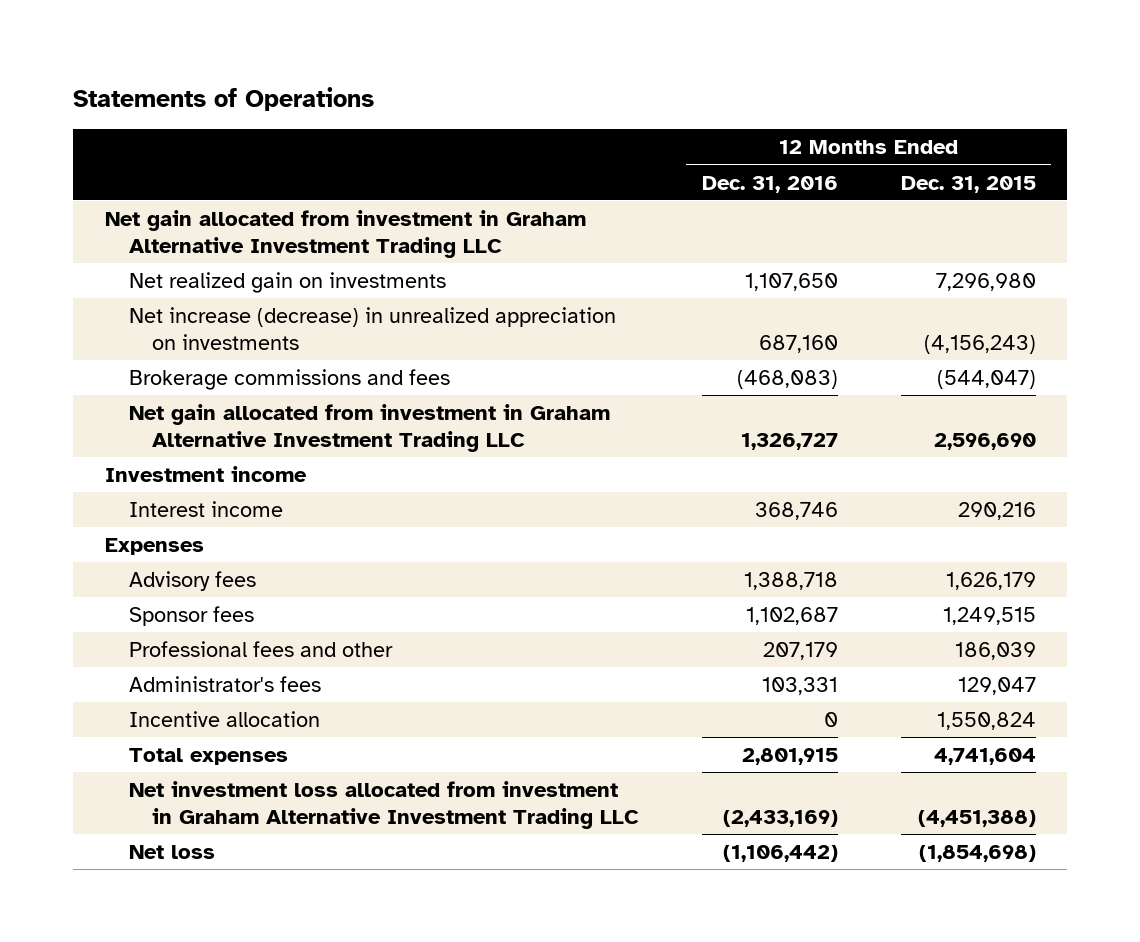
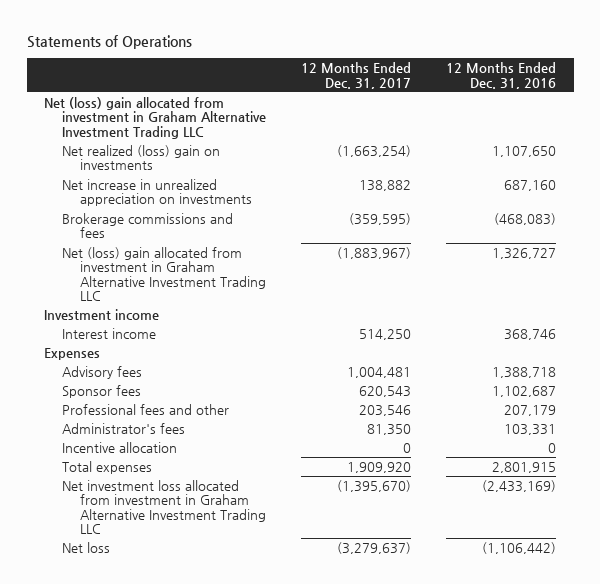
- | 12 Months Ended Dec. 31, 2016 | 12 Months Ended Dec. 31, 2015
+ | 12 Months Ended Dec. 31, 2017 | 12 Months Ended Dec. 31, 2016
- Net gain allocated from investment in Graham Alternative Investment Trading LLC
- Net realized gain on investments | 1,107,650 | 7,296,980
- Net increase (decrease) in unrealized appreciation on investments | 687,160 | (4,156,243)
+ Net (loss) gain allocated from investment in Graham Alternative Investment Trading LLC
+ Net realized (loss) gain on investments | (1,663,254) | 1,107,650
+ Net increase in unrealized appreciation on investments | 138,882 | 687,160
- Net gain allocated from investment in Graham Alternative Investment Trading LLC | 1,326,727 | 2,596,690
+ Net (loss) gain allocated from investment in Graham Alternative Investment Trading LLC | (1,883,967) | 1,326,727

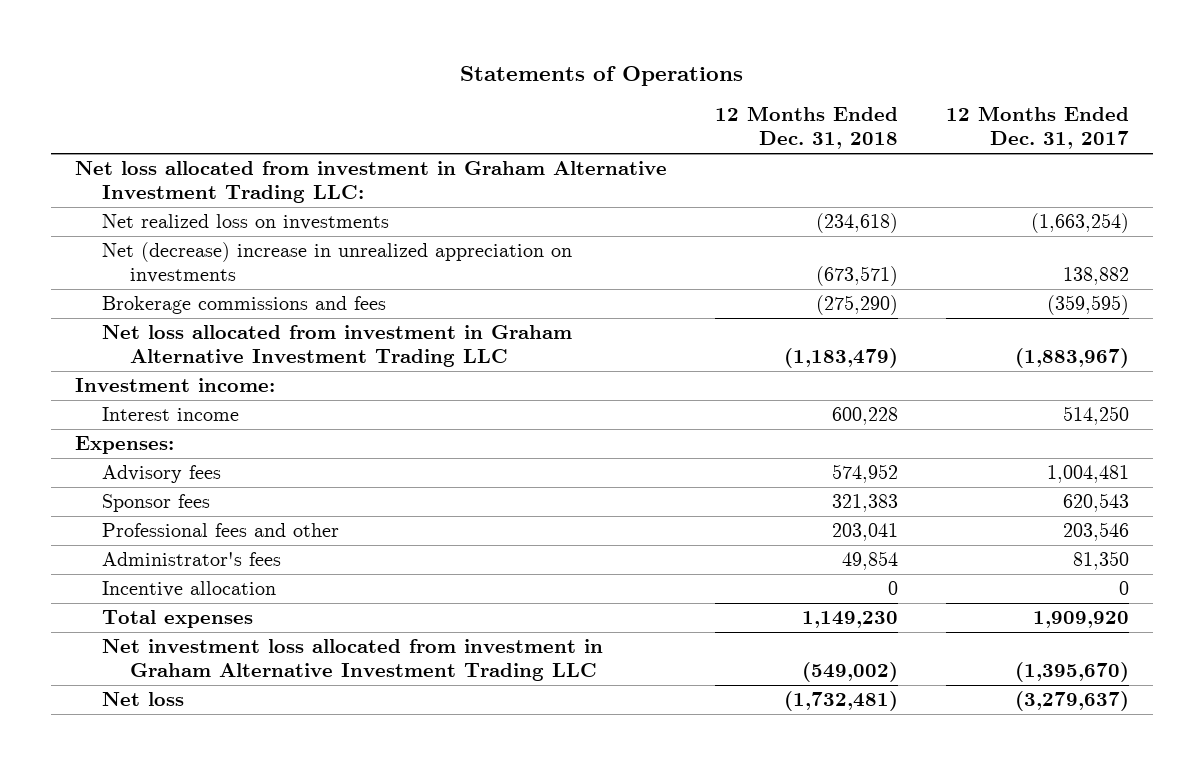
- | 12 Months Ended Dec. 31, 2017 | 12 Months Ended Dec. 31, 2016
+ | 12 Months Ended Dec. 31, 2018 | 12 Months Ended Dec. 31, 2017
- Net (loss) gain allocated from investment in Graham Alternative Investment Trading LLC
- Net realized (loss) gain on investments | (1,663,254) | 1,107,650
- Net increase in unrealized appreciation on investments | 138,882 | 687,160
+ Net loss allocated from investment in Graham Alternative Investment Trading LLC:
+ Net realized loss on investments | (234,618) | (1,663,254)
+ Net (decrease) increase in unrealized appreciation on investments | (673,571) | 138,882
- Net (loss) gain allocated from investment in Graham Alternative Investment Trading LLC | (1,883,967) | 1,326,727
- Investment income
+ Net loss allocated from investment in Graham Alternative Investment Trading LLC | (1,183,479) | (1,883,967)
+ Investment income:
- Expenses
+ Expenses:

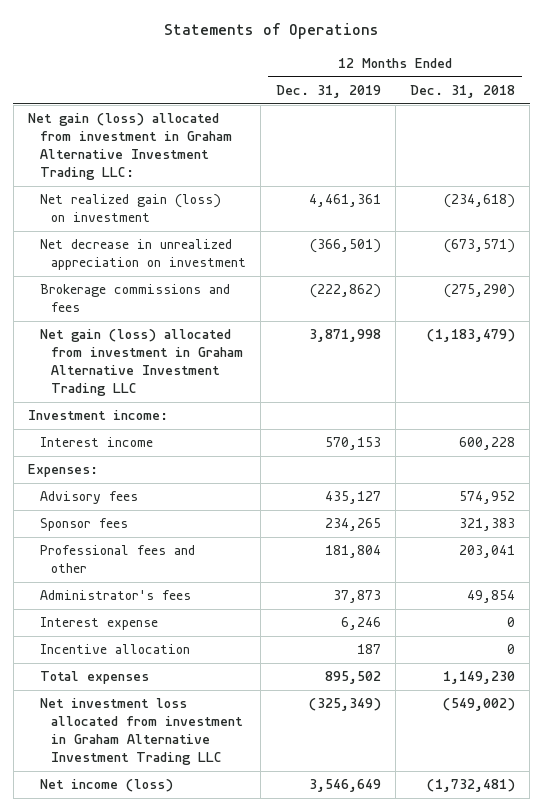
- | 12 Months Ended Dec. 31, 2018 | 12 Months Ended Dec. 31, 2017
+ | 12 Months Ended Dec. 31, 2019 | 12 Months Ended Dec. 31, 2018
- Net loss allocated from investment in Graham Alternative Investment Trading LLC:
- Net realized loss on investments | (234,618) | (1,663,254)
- Net (decrease) increase in unrealized appreciation on investments | (673,571) | 138,882
+ Net gain (loss) allocated from investment in Graham Alternative Investment Trading LLC:
+ Net realized gain (loss) on investment | 4,461,361 | (234,618)
+ Net decrease in unrealized appreciation on investment | (366,501) | (673,571)
- Net loss allocated from investment in Graham Alternative Investment Trading LLC | (1,183,479) | (1,883,967)
+ Net gain (loss) allocated from investment in Graham Alternative Investment Trading LLC | 3,871,998 | (1,183,479)
+ Interest expense | 6,246 | 0
- Net loss | (1,732,481) | (3,279,637)
+ Net income (loss) | 3,546,649 | (1,732,481)

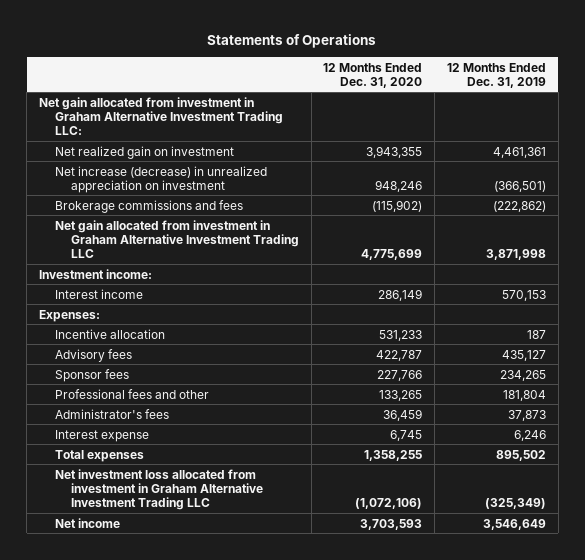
- | 12 Months Ended Dec. 31, 2019 | 12 Months Ended Dec. 31, 2018
+ | 12 Months Ended Dec. 31, 2020 | 12 Months Ended Dec. 31, 2019
- Net gain (loss) allocated from investment in Graham Alternative Investment Trading LLC:
- Net realized gain (loss) on investment | 4,461,361 | (234,618)
- Net decrease in unrealized appreciation on investment | (366,501) | (673,571)
+ Net gain allocated from investment in Graham Alternative Investment Trading LLC:
+ Net realized gain on investment | 3,943,355 | 4,461,361
+ Net increase (decrease) in unrealized appreciation on investment | 948,246 | (366,501)
- Net gain (loss) allocated from investment in Graham Alternative Investment Trading LLC | 3,871,998 | (1,183,479)
+ Net gain allocated from investment in Graham Alternative Investment Trading LLC | 4,775,699 | 3,871,998
moved up: Incentive allocation | 531,233 | 187
- Net income (loss) | 3,546,649 | (1,732,481)
+ Net income | 3,703,593 | 3,546,649

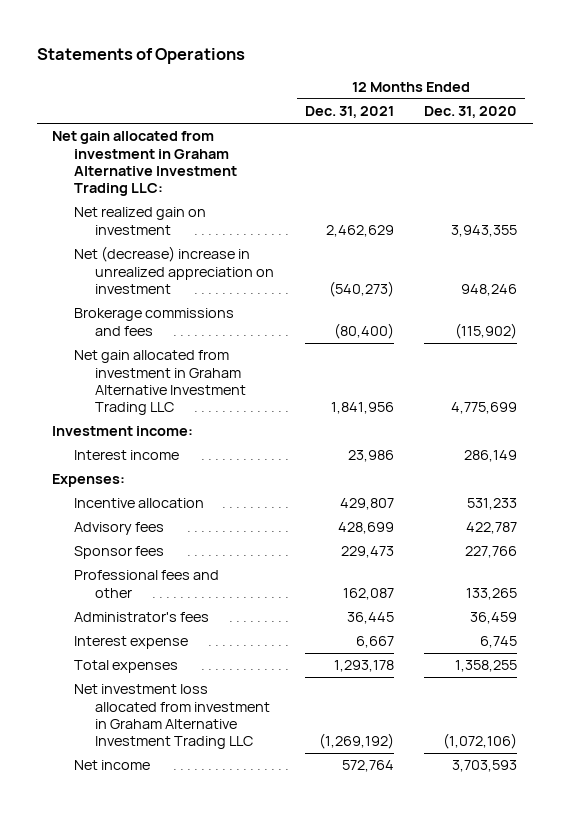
- | 12 Months Ended Dec. 31, 2020 | 12 Months Ended Dec. 31, 2019
+ | 12 Months Ended Dec. 31, 2021 | 12 Months Ended Dec. 31, 2020
- Net increase (decrease) in unrealized appreciation on investment | 948,246 | (366,501)
+ Net (decrease) increase in unrealized appreciation on investment | (540,273) | 948,246

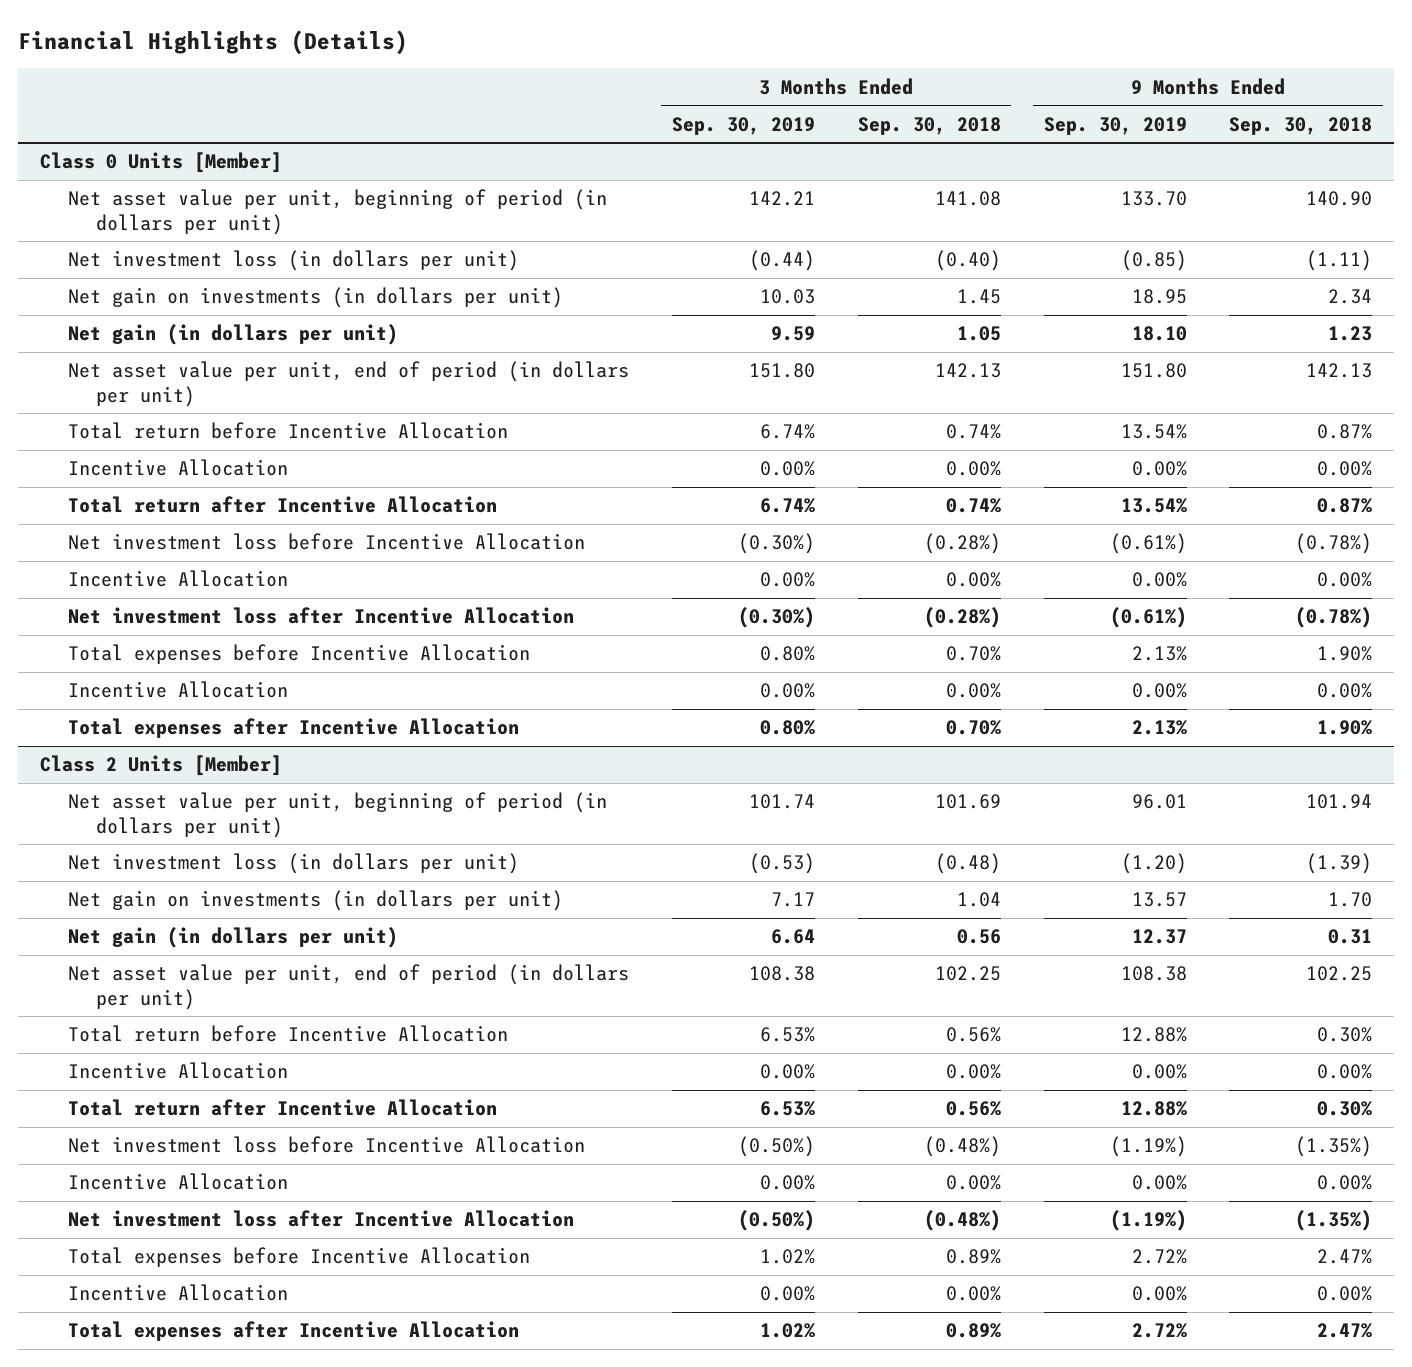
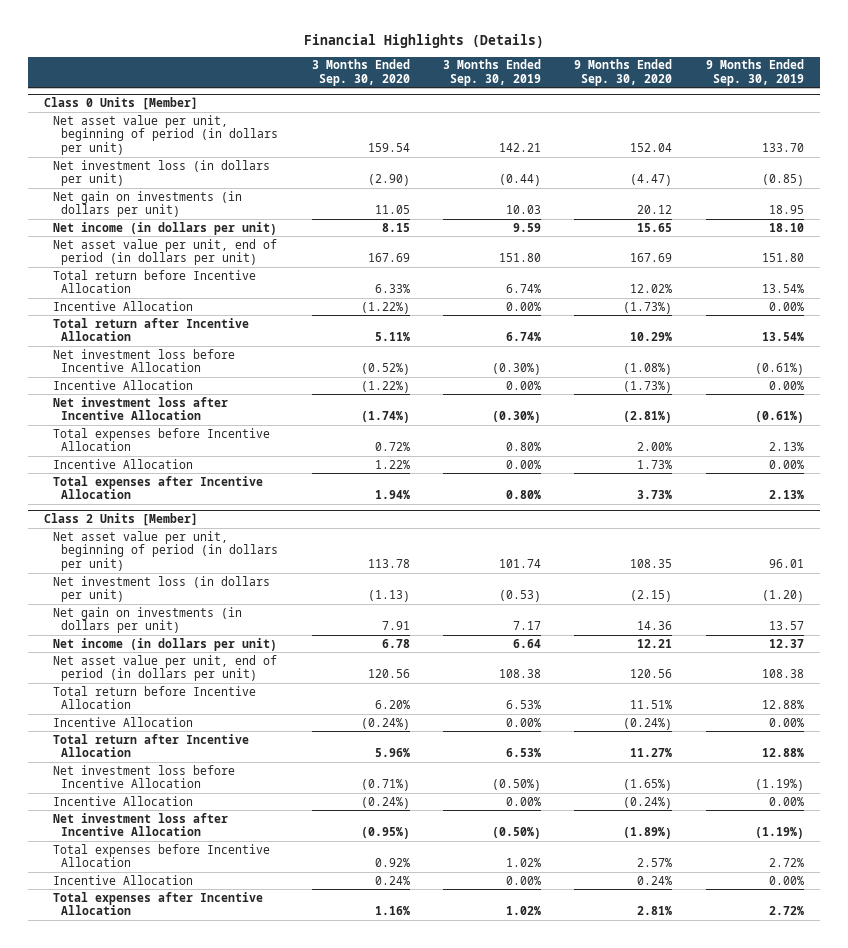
- | 3 Months Ended Sep. 30, 2019 | 3 Months Ended Sep. 30, 2018 | 9 Months Ended Sep. 30, 2019 | 9 Months Ended Sep. 30, 2018
+ | 3 Months Ended Sep. 30, 2020 | 3 Months Ended Sep. 30, 2019 | 9 Months Ended Sep. 30, 2020 | 9 Months Ended Sep. 30, 2019
@ Class 0 Units [Member]
- Net gain (in dollars per unit) | 9.59 | 1.05 | 18.10 | 1.23
+ Net income (in dollars per unit) | 8.15 | 9.59 | 15.65 | 18.10
@ Class 2 Units [Member]
- Net gain (in dollars per unit) | 6.64 | 0.56 | 12.37 | 0.31
+ Net income (in dollars per unit) | 6.78 | 6.64 | 12.21 | 12.37

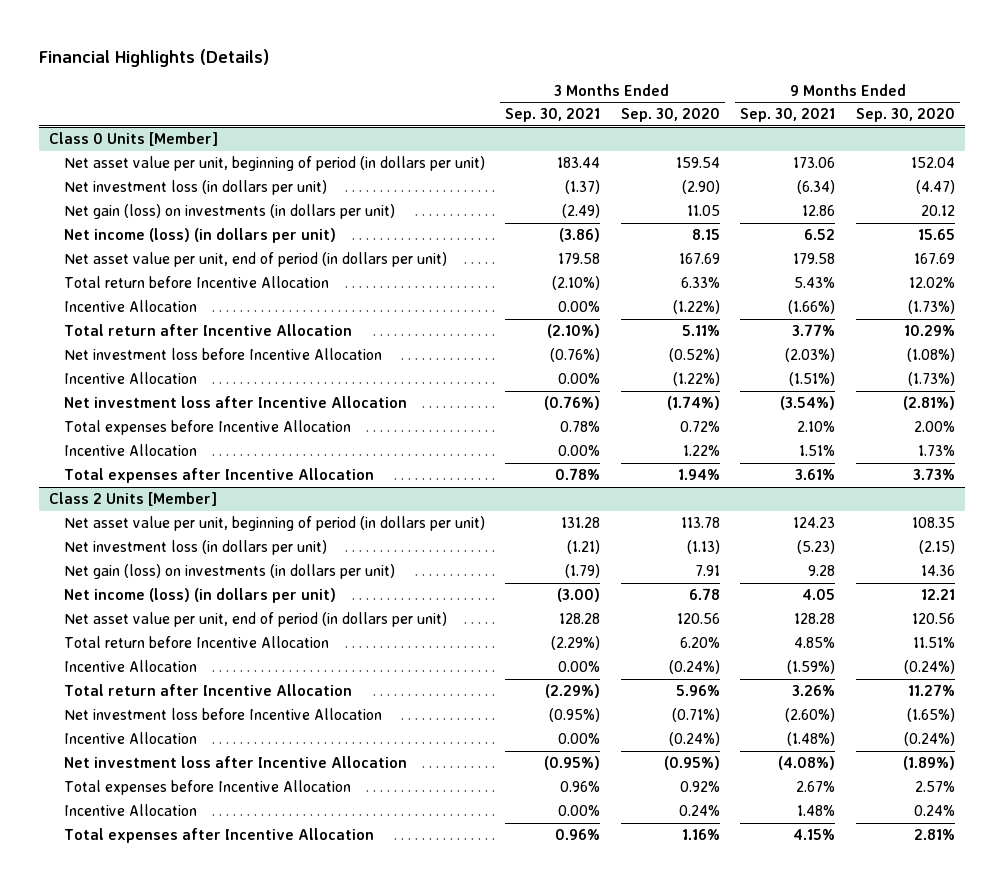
- | 3 Months Ended Sep. 30, 2020 | 3 Months Ended Sep. 30, 2019 | 9 Months Ended Sep. 30, 2020 | 9 Months Ended Sep. 30, 2019
+ | 3 Months Ended Sep. 30, 2021 | 3 Months Ended Sep. 30, 2020 | 9 Months Ended Sep. 30, 2021 | 9 Months Ended Sep. 30, 2020
@ Class 0 Units [Member]
- Net gain on investments (in dollars per unit) | 11.05 | 10.03 | 20.12 | 18.95
- Net income (in dollars per unit) | 8.15 | 9.59 | 15.65 | 18.10
+ Net gain (loss) on investments (in dollars per unit) | (2.49) | 11.05 | 12.86 | 20.12
+ Net income (loss) (in dollars per unit) | (3.86) | 8.15 | 6.52 | 15.65
@ Class 2 Units [Member]
- Net gain on investments (in dollars per unit) | 7.91 | 7.17 | 14.36 | 13.57
- Net income (in dollars per unit) | 6.78 | 6.64 | 12.21 | 12.37
+ Net gain (loss) on investments (in dollars per unit) | (1.79) | 7.91 | 9.28 | 14.36
+ Net income (loss) (in dollars per unit) | (3.00) | 6.78 | 4.05 | 12.21

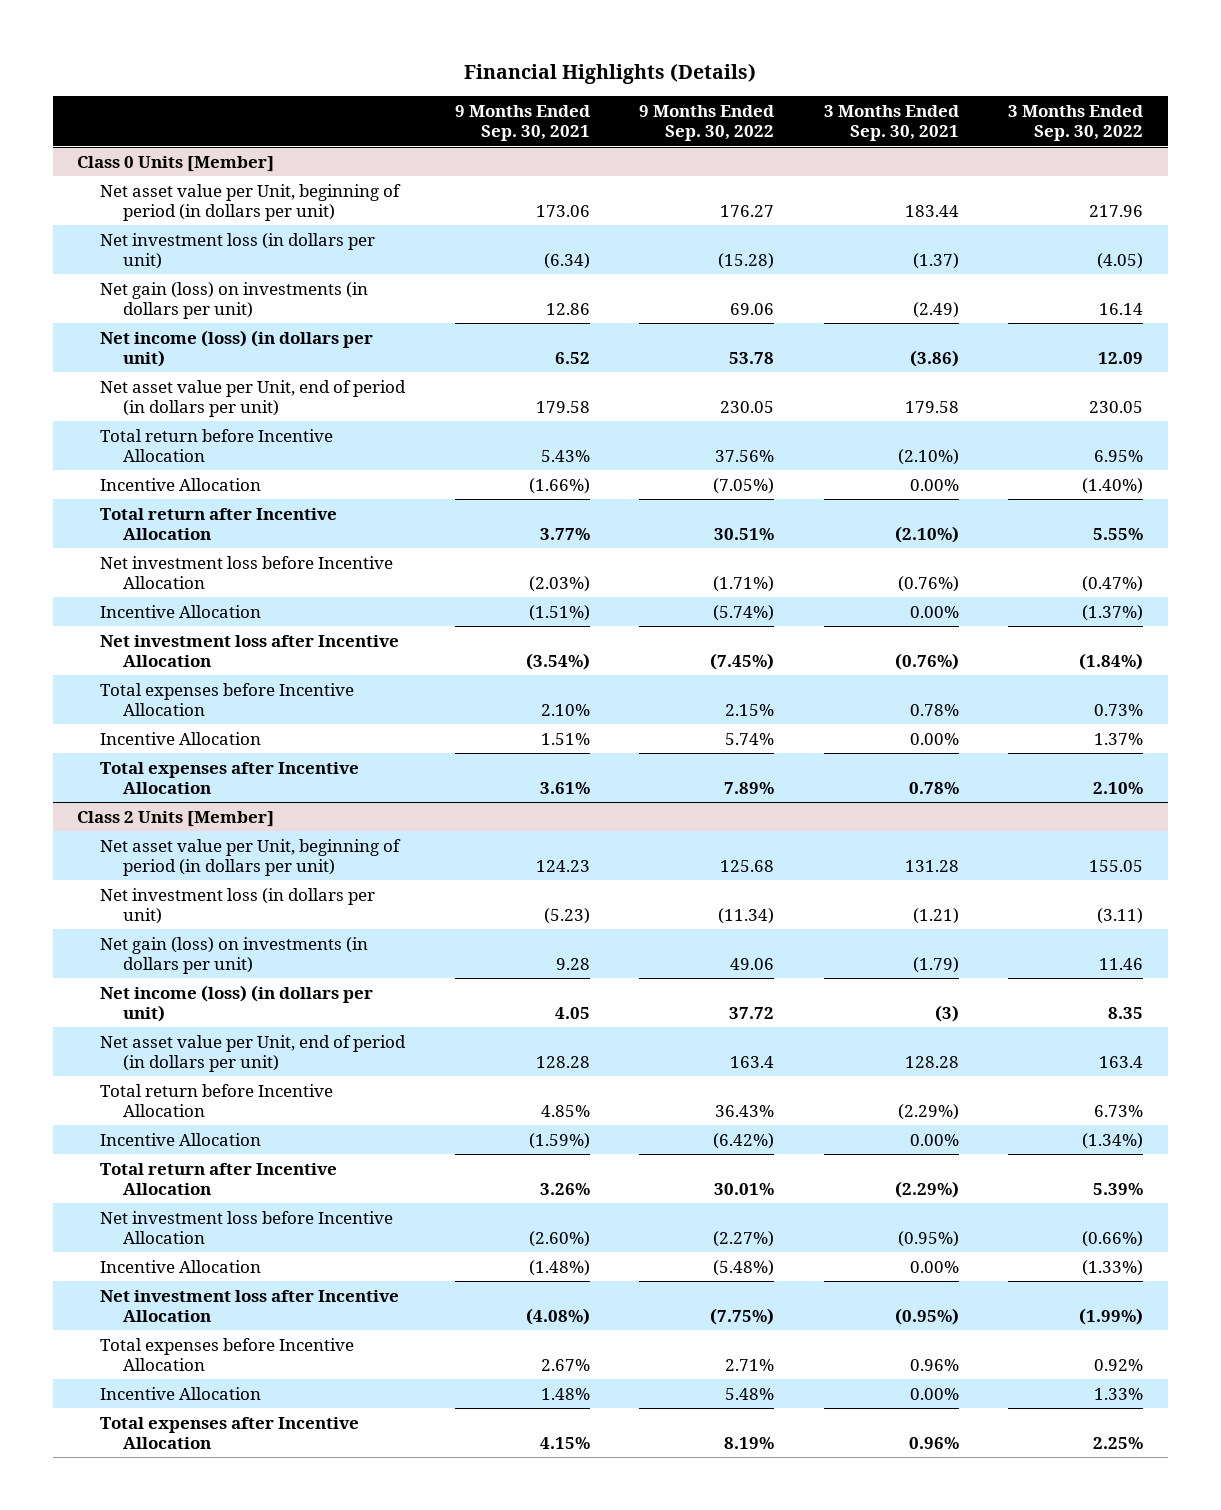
- | 3 Months Ended Sep. 30, 2021 | 3 Months Ended Sep. 30, 2020 | 9 Months Ended Sep. 30, 2021 | 9 Months Ended Sep. 30, 2020
+ | 9 Months Ended Sep. 30, 2021 | 9 Months Ended Sep. 30, 2022 | 3 Months Ended Sep. 30, 2021 | 3 Months Ended Sep. 30, 2022
@ Class 0 Units [Member]
- Net asset value per unit, beginning of period (in dollars per unit) | 183.44 | 159.54 | 173.06 | 152.04
+ Net asset value per Unit, beginning of period (in dollars per unit) | 173.06 | 176.27 | 183.44 | 217.96
- Net asset value per unit, end of period (in dollars per unit) | 179.58 | 167.69 | 179.58 | 167.69
+ Net asset value per Unit, end of period (in dollars per unit) | 179.58 | 230.05 | 179.58 | 230.05
@ Class 2 Units [Member]
- Net asset value per unit, beginning of period (in dollars per unit) | 131.28 | 113.78 | 124.23 | 108.35
+ Net asset value per Unit, beginning of period (in dollars per unit) | 124.23 | 125.68 | 131.28 | 155.05
- Net income (loss) (in dollars per unit) | (3.00) | 6.78 | 4.05 | 12.21
- Net asset value per unit, end of period (in dollars per unit) | 128.28 | 120.56 | 128.28 | 120.56
+ Net income (loss) (in dollars per unit) | 4.05 | 37.72 | (3) | 8.35
+ Net asset value per Unit, end of period (in dollars per unit) | 128.28 | 163.4 | 128.28 | 163.4

